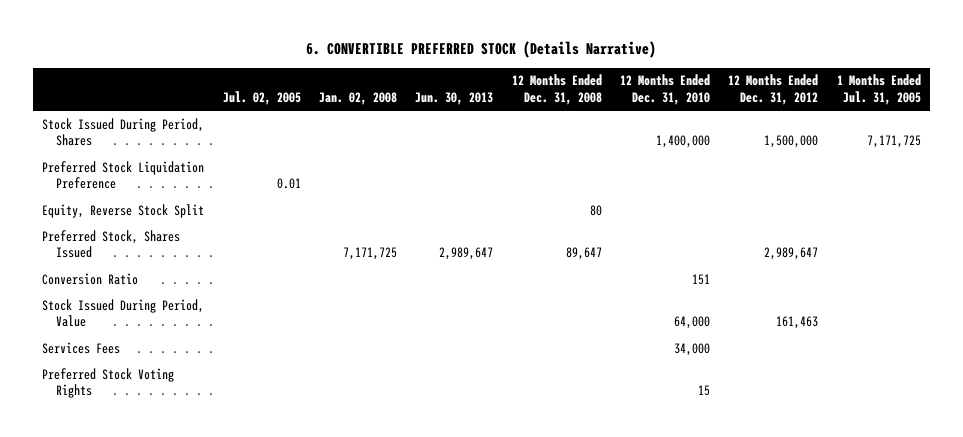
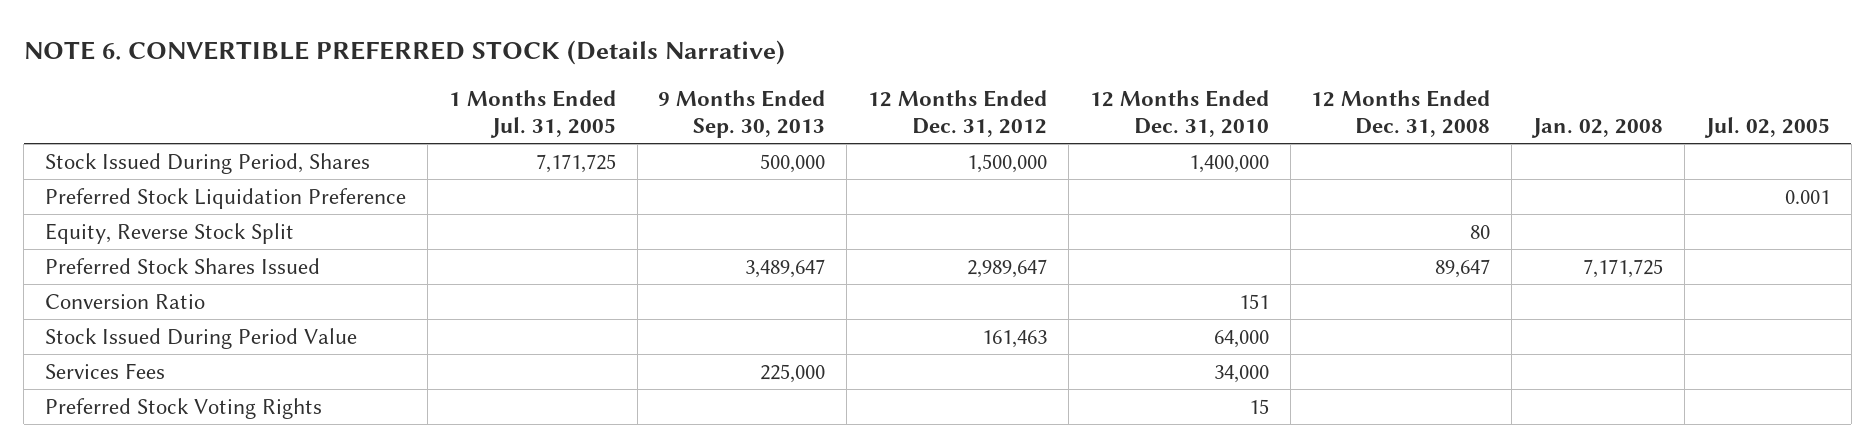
- 6. CONVERTIBLE PREFERRED STOCK (Details Narrative)
+ NOTE 6. CONVERTIBLE PREFERRED STOCK (Details Narrative)
- | Jul. 02, 2005 | Jan. 02, 2008 | Jun. 30, 2013 | 12 Months Ended Dec. 31, 2008 | 12 Months Ended Dec. 31, 2010 | 12 Months Ended Dec. 31, 2012 | 1 Months Ended Jul. 31, 2005
+ | 1 Months Ended Jul. 31, 2005 | 9 Months Ended Sep. 30, 2013 | 12 Months Ended Dec. 31, 2012 | 12 Months Ended Dec. 31, 2010 | 12 Months Ended Dec. 31, 2008 | Jan. 02, 2008 | Jul. 02, 2005
- Preferred Stock Liquidation Preference | 0.01 | | | | | |
+ Preferred Stock Liquidation Preference | | | | | | | 0.001
- Preferred Stock, Shares Issued | | 7,171,725 | 2,989,647 | 89,647 | | 2,989,647 |
+ Preferred Stock Shares Issued | | 3,489,647 | 2,989,647 | | 89,647 | 7,171,725 |
- Stock Issued During Period, Value | | | | | 64,000 | 161,463 |
+ Stock Issued During Period Value | | | 161,463 | 64,000 | | |

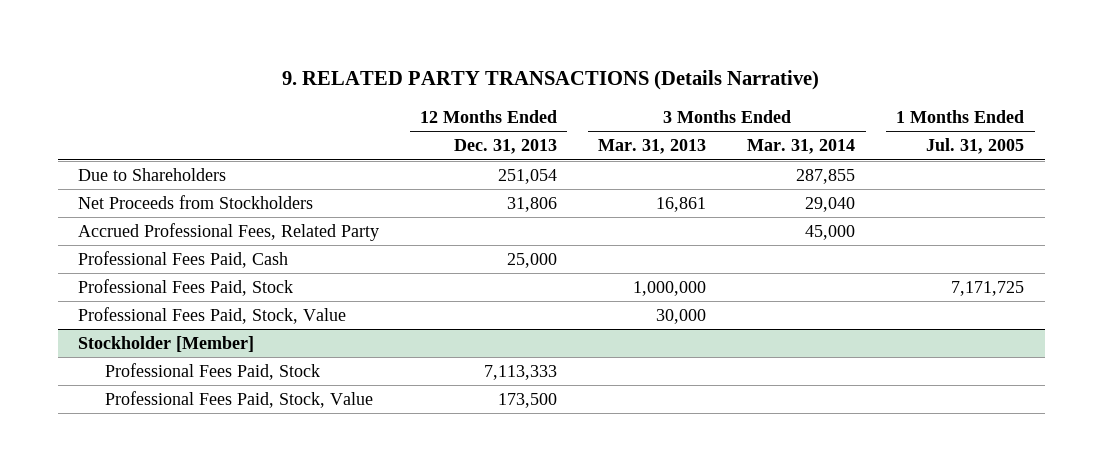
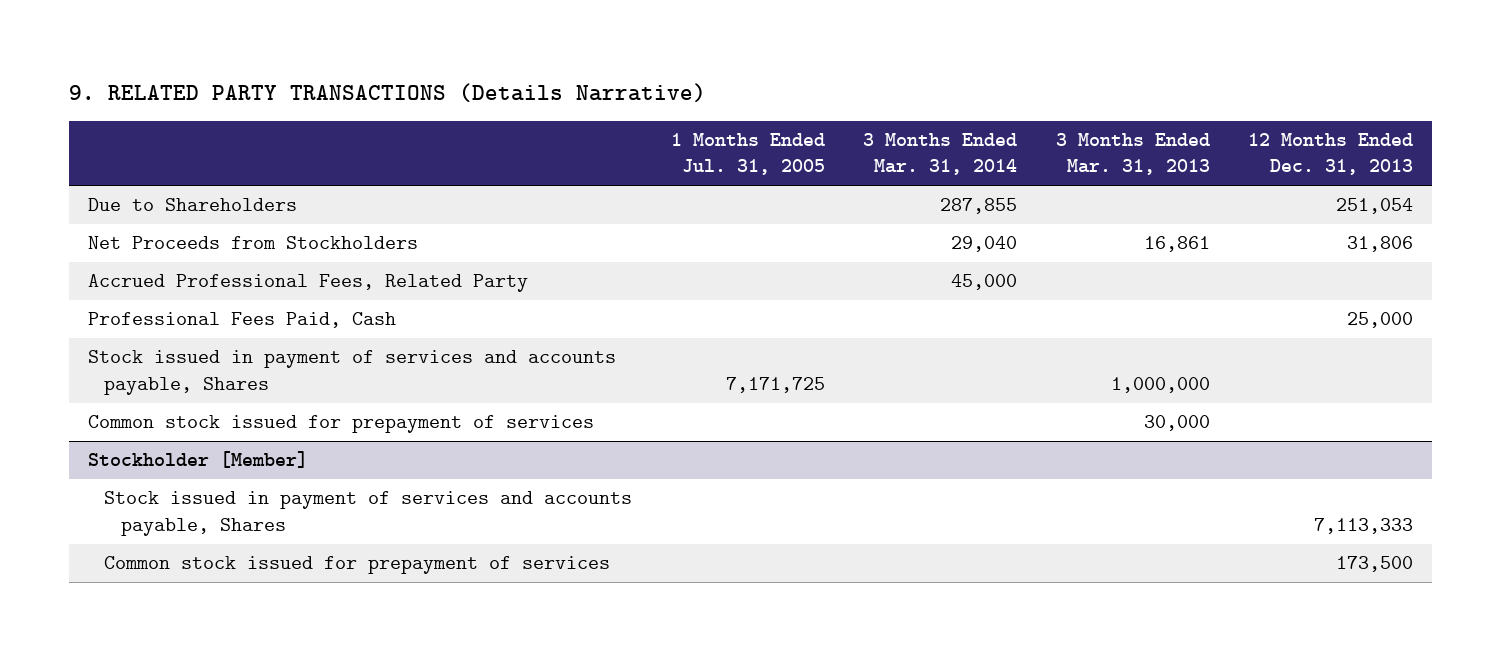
- | 12 Months Ended Dec. 31, 2013 | 3 Months Ended Mar. 31, 2013 | 3 Months Ended Mar. 31, 2014 | 1 Months Ended Jul. 31, 2005
+ | 1 Months Ended Jul. 31, 2005 | 3 Months Ended Mar. 31, 2014 | 3 Months Ended Mar. 31, 2013 | 12 Months Ended Dec. 31, 2013
- Professional Fees Paid, Stock | | 1,000,000 | | 7,171,725
- Professional Fees Paid, Stock, Value | | 30,000 | |
+ Stock issued in payment of services and accounts payable, Shares | 7,171,725 | | 1,000,000 |
+ Common stock issued for prepayment of services | | | 30,000 |
@ Stockholder [Member]
- Professional Fees Paid, Stock | 7,113,333 | | |
- Professional Fees Paid, Stock, Value | 173,500 | | |
+ Stock issued in payment of services and accounts payable, Shares | | | | 7,113,333
+ Common stock issued for prepayment of services | | | | 173,500

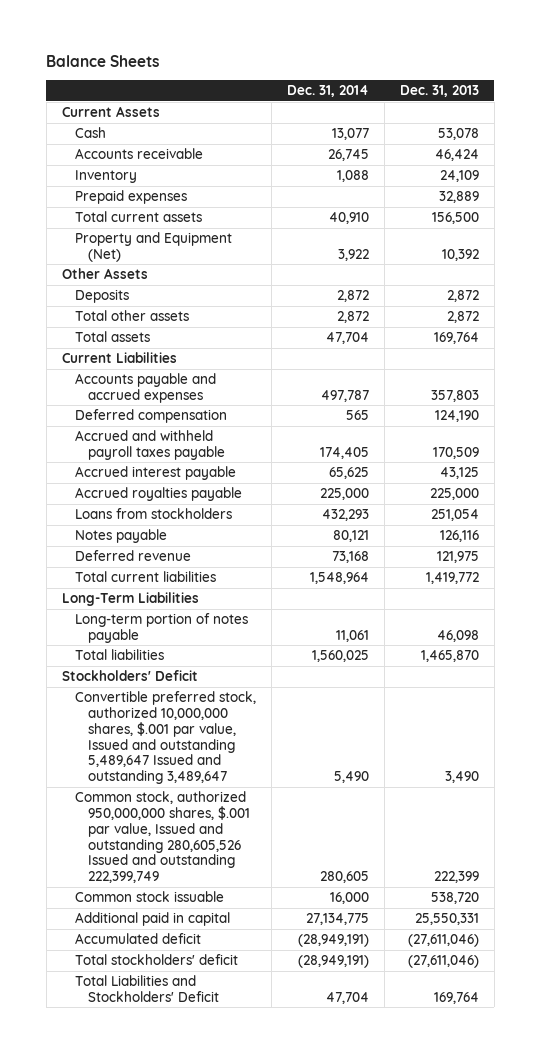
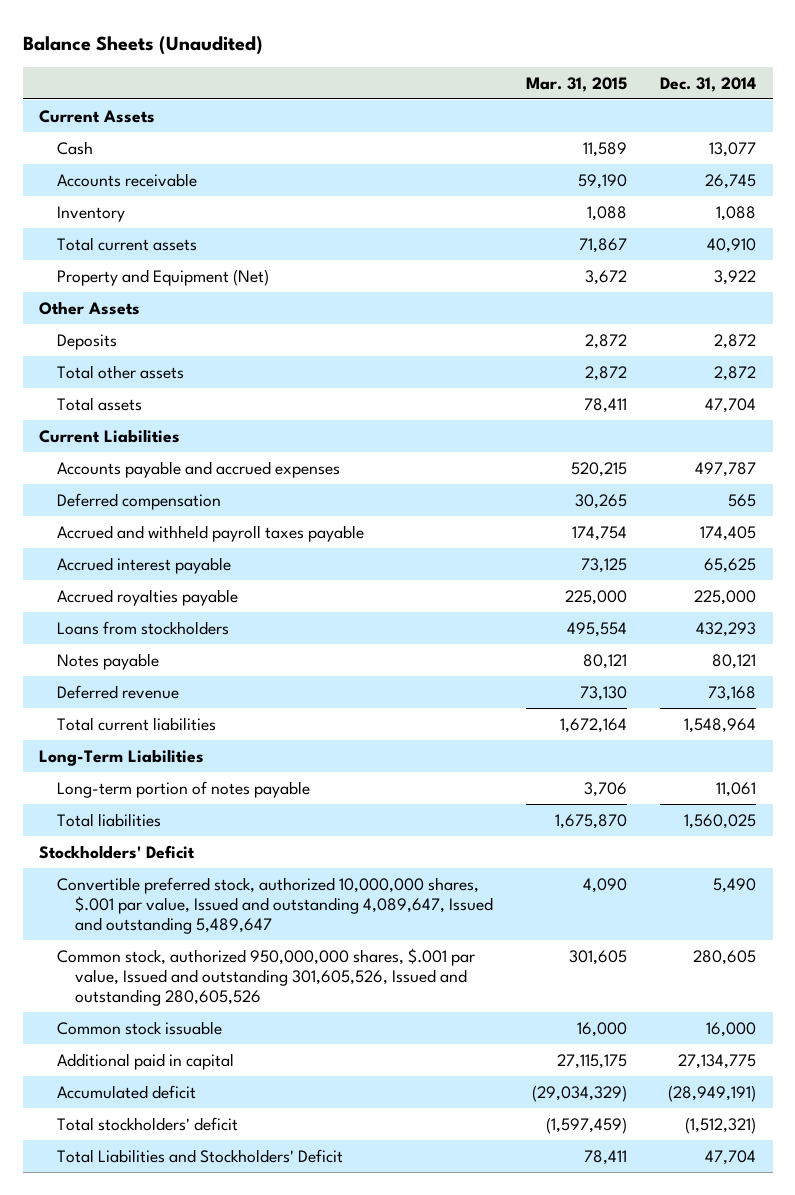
- Balance Sheets
+ Balance Sheets (Unaudited)
- | Dec. 31, 2014 | Dec. 31, 2013
+ | Mar. 31, 2015 | Dec. 31, 2014
- Prepaid expenses | | 32,889
- Convertible preferred stock, authorized 10,000,000 shares, $.001 par value, Issued and outstanding 5,489,647 Issued and outstanding 3,489,647 | 5,490 | 3,490
- Common stock, authorized 950,000,000 shares, $.001 par value, Issued and outstanding 280,605,526 Issued and outstanding 222,399,749 | 280,605 | 222,399
+ Convertible preferred stock, authorized 10,000,000 shares, $.001 par value, Issued and outstanding 4,089,647, Issued and outstanding 5,489,647 | 4,090 | 5,490
+ Common stock, authorized 950,000,000 shares, $.001 par value, Issued and outstanding 301,605,526, Issued and outstanding 280,605,526 | 301,605 | 280,605
- Total stockholders' deficit | (28,949,191) | (27,611,046)
+ Total stockholders' deficit | (1,597,459) | (1,512,321)

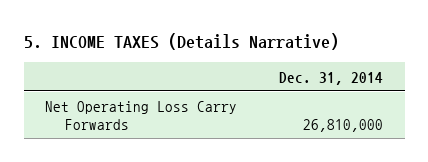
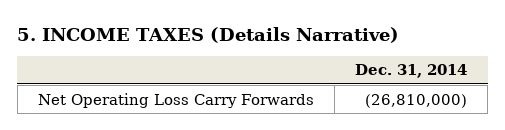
- Net Operating Loss Carry Forwards | 26,810,000
+ Net Operating Loss Carry Forwards | (26,810,000)

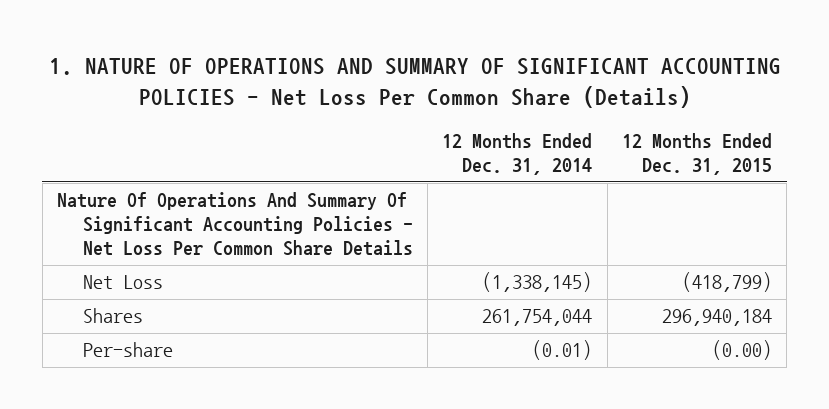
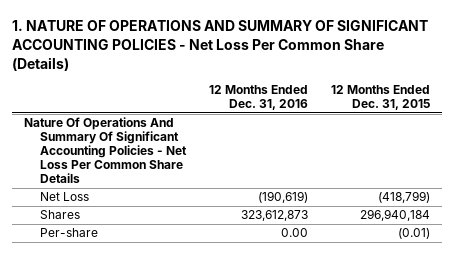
- | 12 Months Ended Dec. 31, 2014 | 12 Months Ended Dec. 31, 2015
+ | 12 Months Ended Dec. 31, 2016 | 12 Months Ended Dec. 31, 2015
- Per-share | (0.01) | (0.00)
+ Per-share | 0.00 | (0.01)

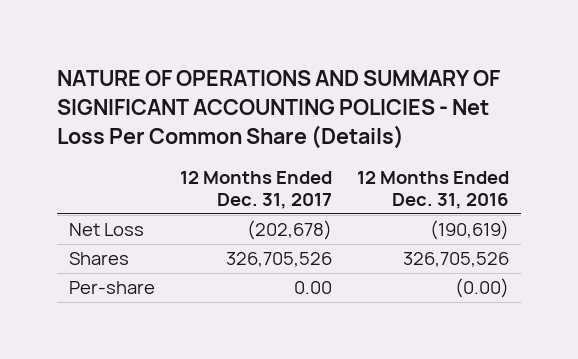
- 1. NATURE OF OPERATIONS AND SUMMARY OF SIGNIFICANT ACCOUNTING POLICIES - Net Loss Per Common Share (Details)
+ NATURE OF OPERATIONS AND SUMMARY OF SIGNIFICANT ACCOUNTING POLICIES - Net Loss Per Common Share (Details)
- | 12 Months Ended Dec. 31, 2016 | 12 Months Ended Dec. 31, 2015
+ | 12 Months Ended Dec. 31, 2017 | 12 Months Ended Dec. 31, 2016
- Nature Of Operations And Summary Of Significant Accounting Policies - Net Loss Per Common Share Details
- Shares | 323,612,873 | 296,940,184
- Per-share | 0.00 | (0.01)
+ Shares | 326,705,526 | 326,705,526
+ Per-share | 0.00 | (0.00)

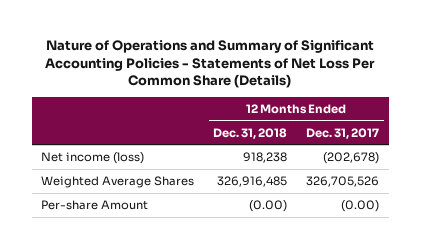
- NATURE OF OPERATIONS AND SUMMARY OF SIGNIFICANT ACCOUNTING POLICIES - Net Loss Per Common Share (Details)
+ Nature of Operations and Summary of Significant Accounting Policies - Statements of Net Loss Per Common Share (Details)
- | 12 Months Ended Dec. 31, 2017 | 12 Months Ended Dec. 31, 2016
+ | 12 Months Ended Dec. 31, 2018 | 12 Months Ended Dec. 31, 2017
- Net Loss | (202,678) | (190,619)
- Shares | 326,705,526 | 326,705,526
- Per-share | 0.00 | (0.00)
+ Net income (loss) | 918,238 | (202,678)
+ Weighted Average Shares | 326,916,485 | 326,705,526
+ Per-share Amount | (0.00) | (0.00)

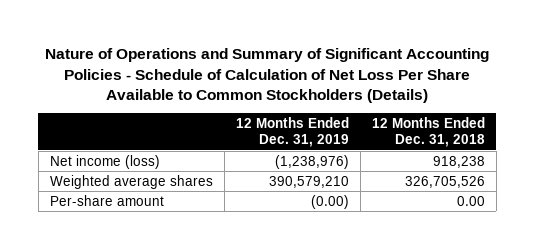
- Nature of Operations and Summary of Significant Accounting Policies - Statements of Net Loss Per Common Share (Details)
+ Nature of Operations and Summary of Significant Accounting Policies - Schedule of Calculation of Net Loss Per Share Available to Common Stockholders (Details)
- | 12 Months Ended Dec. 31, 2018 | 12 Months Ended Dec. 31, 2017
+ | 12 Months Ended Dec. 31, 2019 | 12 Months Ended Dec. 31, 2018
- Weighted Average Shares | 326,916,485 | 326,705,526
- Per-share Amount | (0.00) | (0.00)
+ Weighted average shares | 390,579,210 | 326,705,526
+ Per-share amount | (0.00) | 0.00

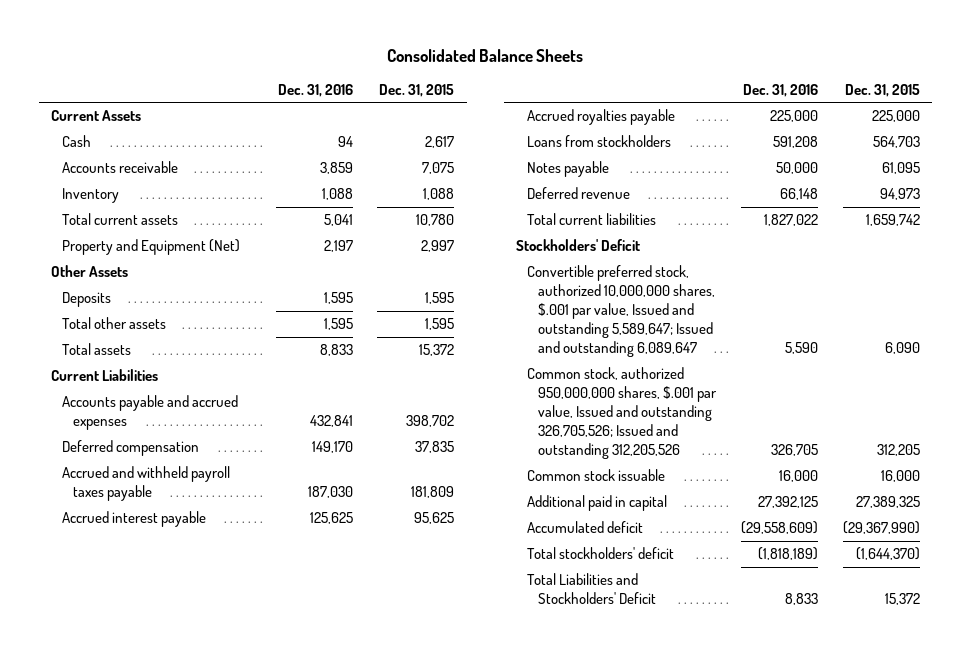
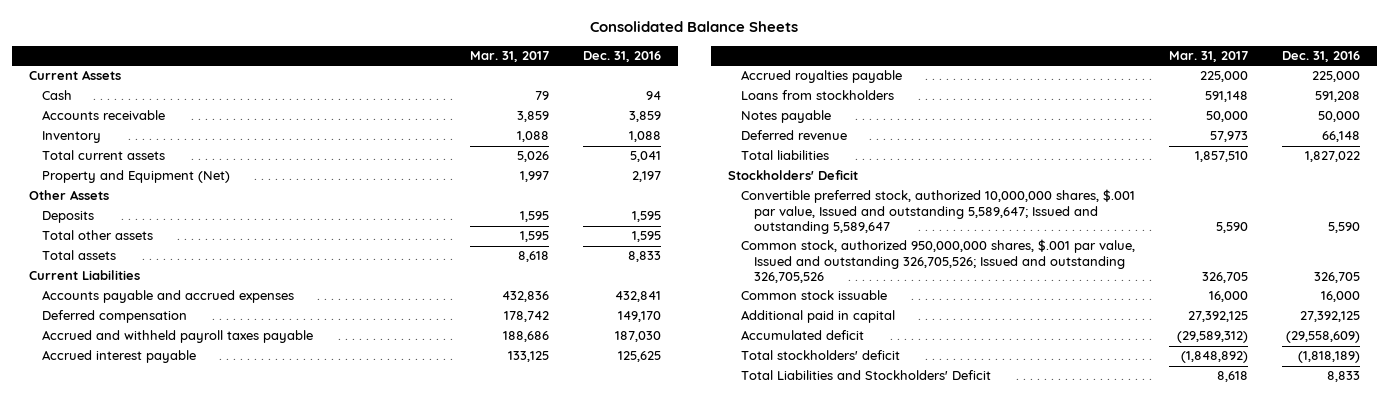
- | Dec. 31, 2016 | Dec. 31, 2015
+ | Mar. 31, 2017 | Dec. 31, 2016
- Total current liabilities | 1,827,022 | 1,659,742
+ Total liabilities | 1,857,510 | 1,827,022
- Convertible preferred stock, authorized 10,000,000 shares, $.001 par value, Issued and outstanding 5,589,647; Issued and outstanding 6,089,647 | 5,590 | 6,090
- Common stock, authorized 950,000,000 shares, $.001 par value, Issued and outstanding 326,705,526; Issued and outstanding 312,205,526 | 326,705 | 312,205
+ Convertible preferred stock, authorized 10,000,000 shares, $.001 par value, Issued and outstanding 5,589,647; Issued and outstanding 5,589,647 | 5,590 | 5,590
+ Common stock, authorized 950,000,000 shares, $.001 par value, Issued and outstanding 326,705,526; Issued and outstanding 326,705,526 | 326,705 | 326,705

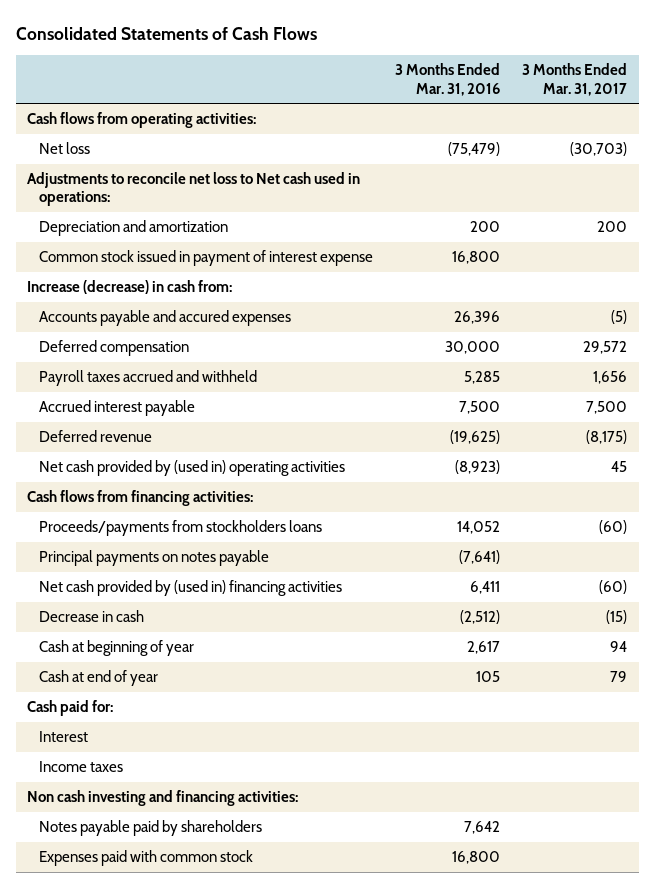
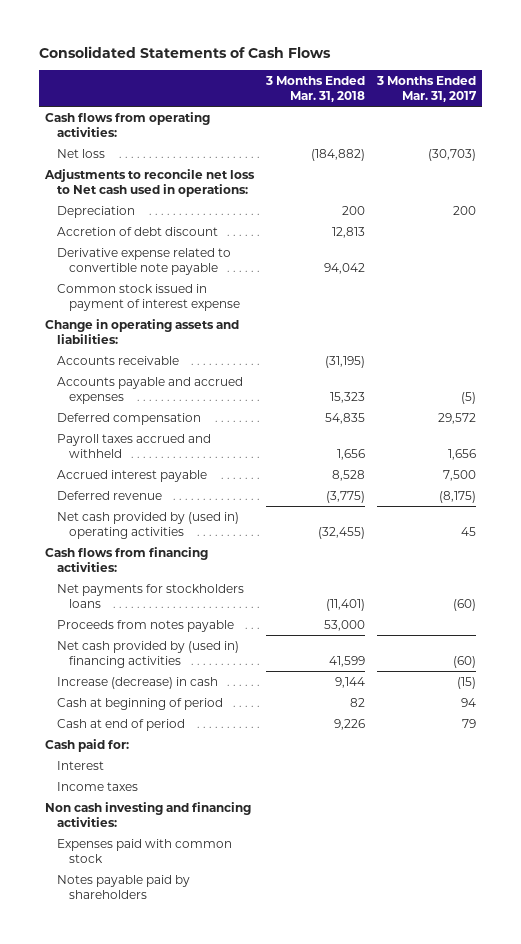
- | 3 Months Ended Mar. 31, 2016 | 3 Months Ended Mar. 31, 2017
+ | 3 Months Ended Mar. 31, 2018 | 3 Months Ended Mar. 31, 2017
- Depreciation and amortization | 200 | 200
+ Depreciation | 200 | 200
+ Accretion of debt discount | 12,813 |
+ Derivative expense related to convertible note payable | 94,042 |
- Increase (decrease) in cash from:
- Accounts payable and accured expenses | 26,396 | (5)
+ Change in operating assets and liabilities:
+ Accounts receivable | (31,195) |
+ Accounts payable and accrued expenses | 15,323 | (5)
- Proceeds/payments from stockholders loans | 14,052 | (60)
- Principal payments on notes payable | (7,641) |
+ Net payments for stockholders loans | (11,401) | (60)
+ Proceeds from notes payable | 53,000 |
- Decrease in cash | (2,512) | (15)
- Cash at beginning of year | 2,617 | 94
- Cash at end of year | 105 | 79
+ Increase (decrease) in cash | 9,144 | (15)
+ Cash at beginning of period | 82 | 94
+ Cash at end of period | 9,226 | 79
moved down: Notes payable paid by shareholders

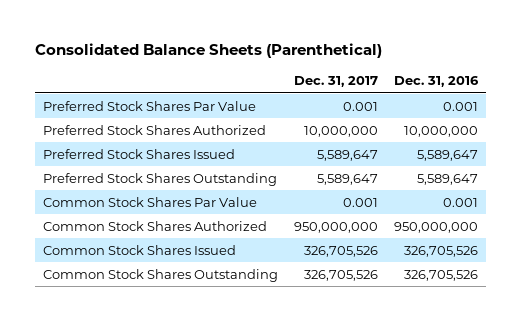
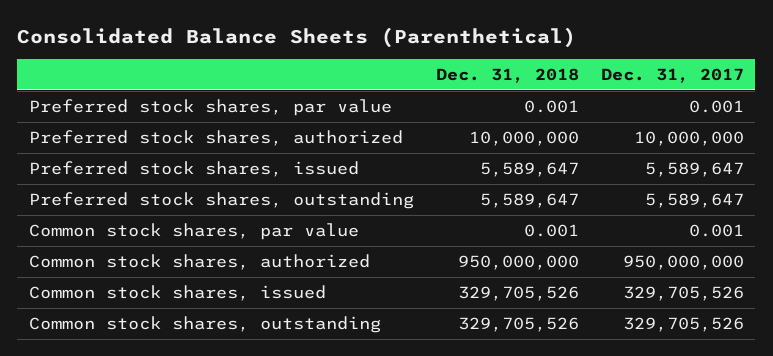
- | Dec. 31, 2017 | Dec. 31, 2016
+ | Dec. 31, 2018 | Dec. 31, 2017
- Preferred Stock Shares Par Value | 0.001 | 0.001
- Preferred Stock Shares Authorized | 10,000,000 | 10,000,000
- Preferred Stock Shares Issued | 5,589,647 | 5,589,647
- Preferred Stock Shares Outstanding | 5,589,647 | 5,589,647
- Common Stock Shares Par Value | 0.001 | 0.001
- Common Stock Shares Authorized | 950,000,000 | 950,000,000
- Common Stock Shares Issued | 326,705,526 | 326,705,526
- Common Stock Shares Outstanding | 326,705,526 | 326,705,526
+ Preferred stock shares, par value | 0.001 | 0.001
+ Preferred stock shares, authorized | 10,000,000 | 10,000,000
+ Preferred stock shares, issued | 5,589,647 | 5,589,647
+ Preferred stock shares, outstanding | 5,589,647 | 5,589,647
+ Common stock shares, par value | 0.001 | 0.001
+ Common stock shares, authorized | 950,000,000 | 950,000,000
+ Common stock shares, issued | 329,705,526 | 329,705,526
+ Common stock shares, outstanding | 329,705,526 | 329,705,526

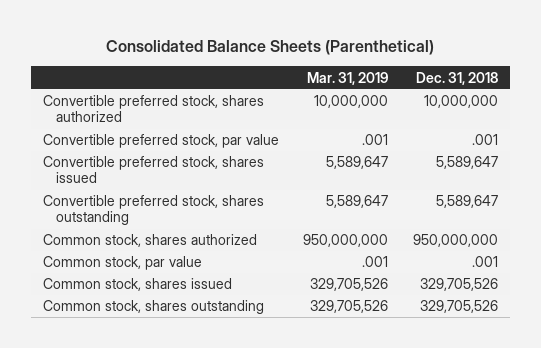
- | Dec. 31, 2018 | Dec. 31, 2017
+ | Mar. 31, 2019 | Dec. 31, 2018
- Preferred stock shares, par value | 0.001 | 0.001
- Preferred stock shares, authorized | 10,000,000 | 10,000,000
- Preferred stock shares, issued | 5,589,647 | 5,589,647
- Preferred stock shares, outstanding | 5,589,647 | 5,589,647
- Common stock shares, par value | 0.001 | 0.001
- Common stock shares, authorized | 950,000,000 | 950,000,000
- Common stock shares, issued | 329,705,526 | 329,705,526
- Common stock shares, outstanding | 329,705,526 | 329,705,526
+ Convertible preferred stock, shares authorized | 10,000,000 | 10,000,000
+ Convertible preferred stock, par value | .001 | .001
+ Convertible preferred stock, shares issued | 5,589,647 | 5,589,647
+ Convertible preferred stock, shares outstanding | 5,589,647 | 5,589,647
+ Common stock, shares authorized | 950,000,000 | 950,000,000
+ Common stock, par value | .001 | .001
+ Common stock, shares issued | 329,705,526 | 329,705,526
+ Common stock, shares outstanding | 329,705,526 | 329,705,526

